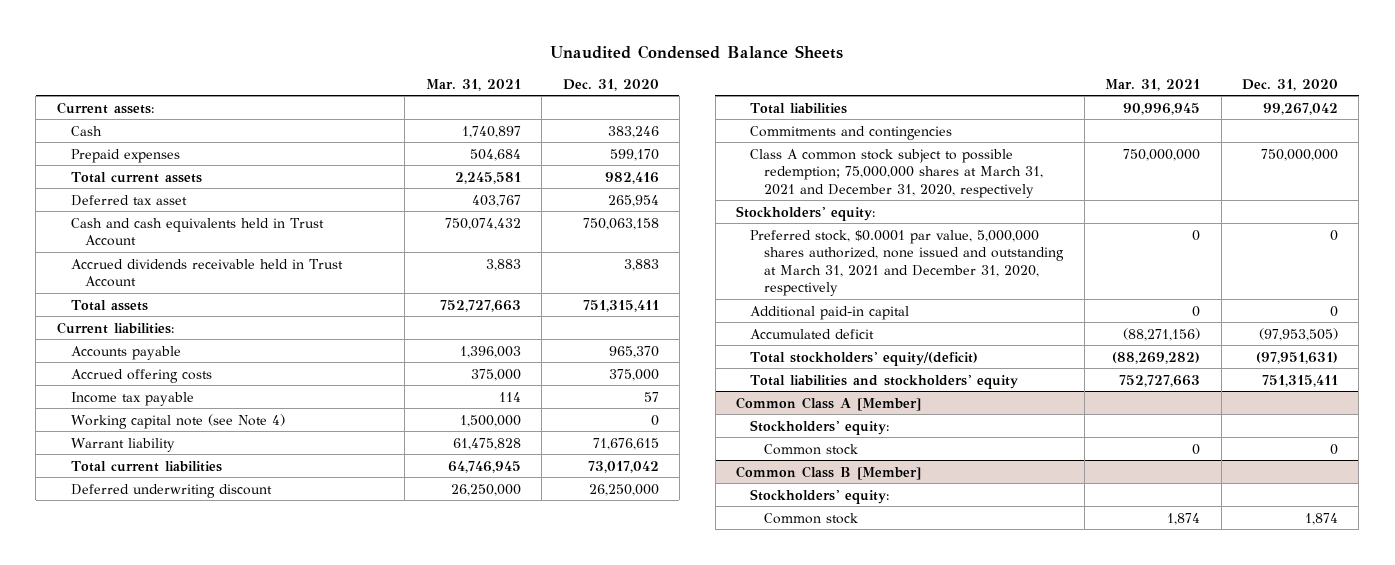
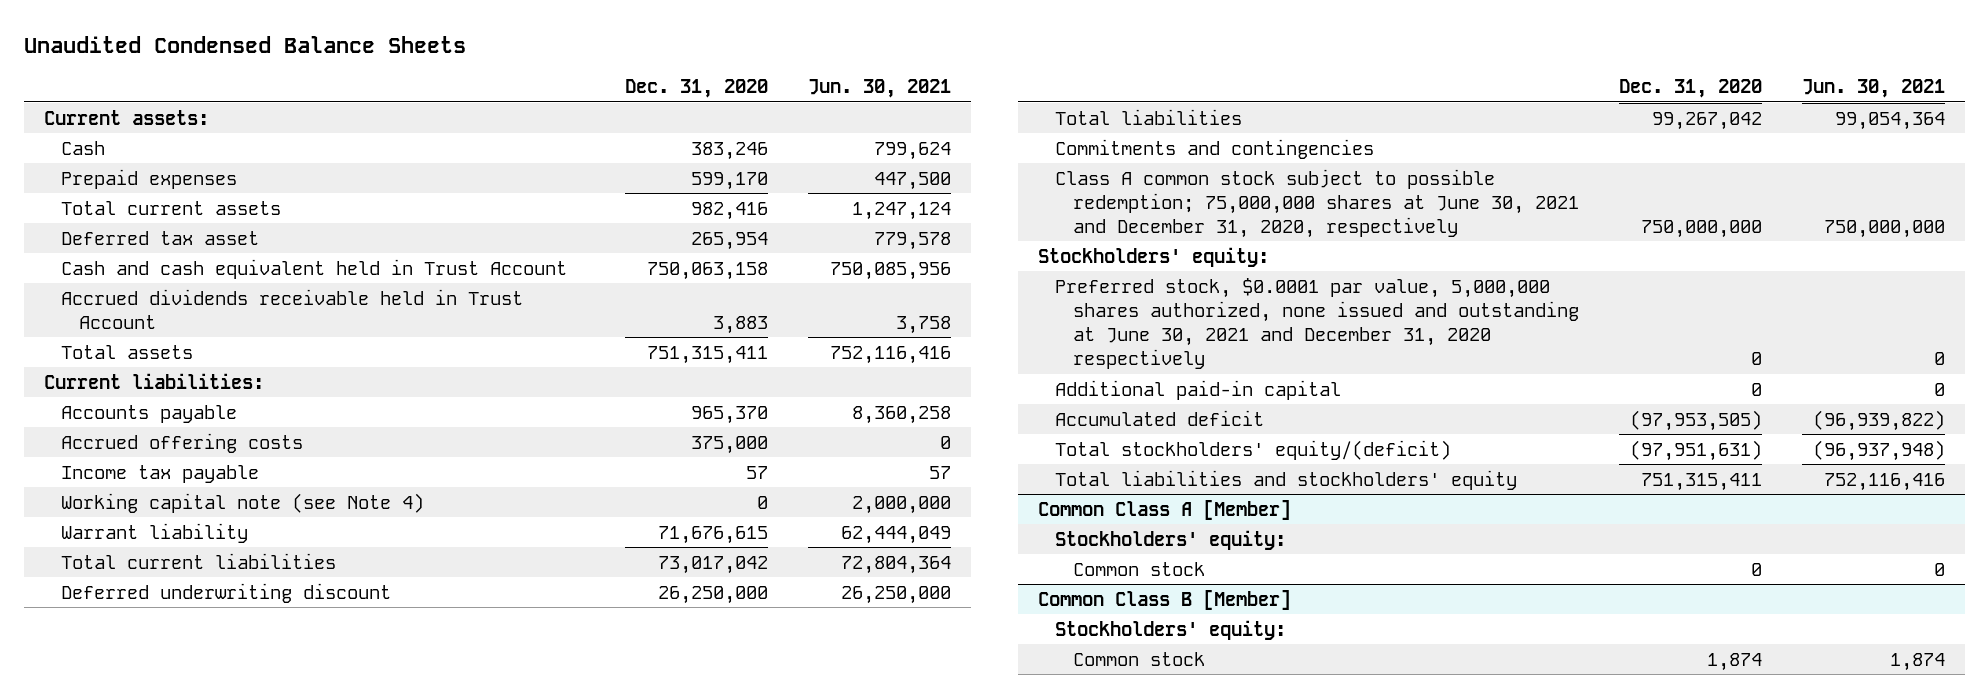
- | Mar. 31, 2021 | Dec. 31, 2020
+ | Dec. 31, 2020 | Jun. 30, 2021
- Cash and cash equivalents held in Trust Account | 750,074,432 | 750,063,158
+ Cash and cash equivalent held in Trust Account | 750,063,158 | 750,085,956
- Class A common stock subject to possible redemption; 75,000,000 shares at March 31, 2021 and December 31, 2020, respectively | 750,000,000 | 750,000,000
+ Class A common stock subject to possible redemption; 75,000,000 shares at June 30, 2021 and December 31, 2020, respectively | 750,000,000 | 750,000,000
- Preferred stock, $0.0001 par value, 5,000,000 shares authorized, none issued and outstanding at March 31, 2021 and December 31, 2020, respectively | 0 | 0
+ Preferred stock, $0.0001 par value, 5,000,000 shares authorized, none issued and outstanding at June 30, 2021 and December 31, 2020 respectively | 0 | 0

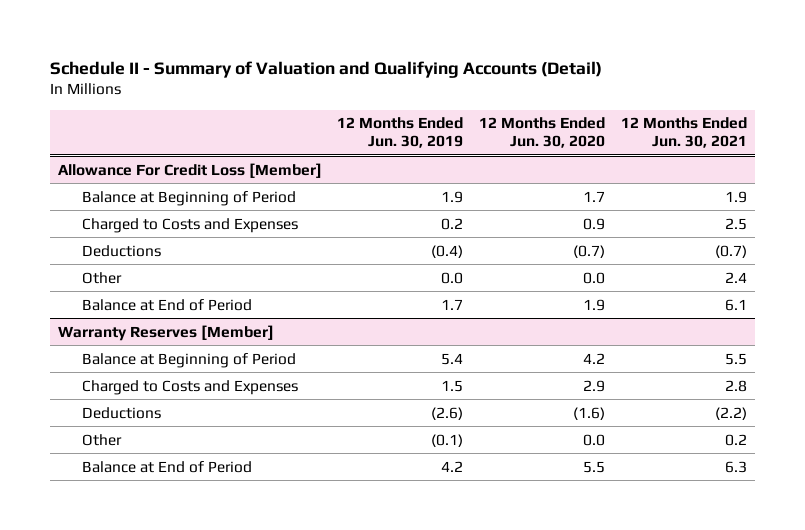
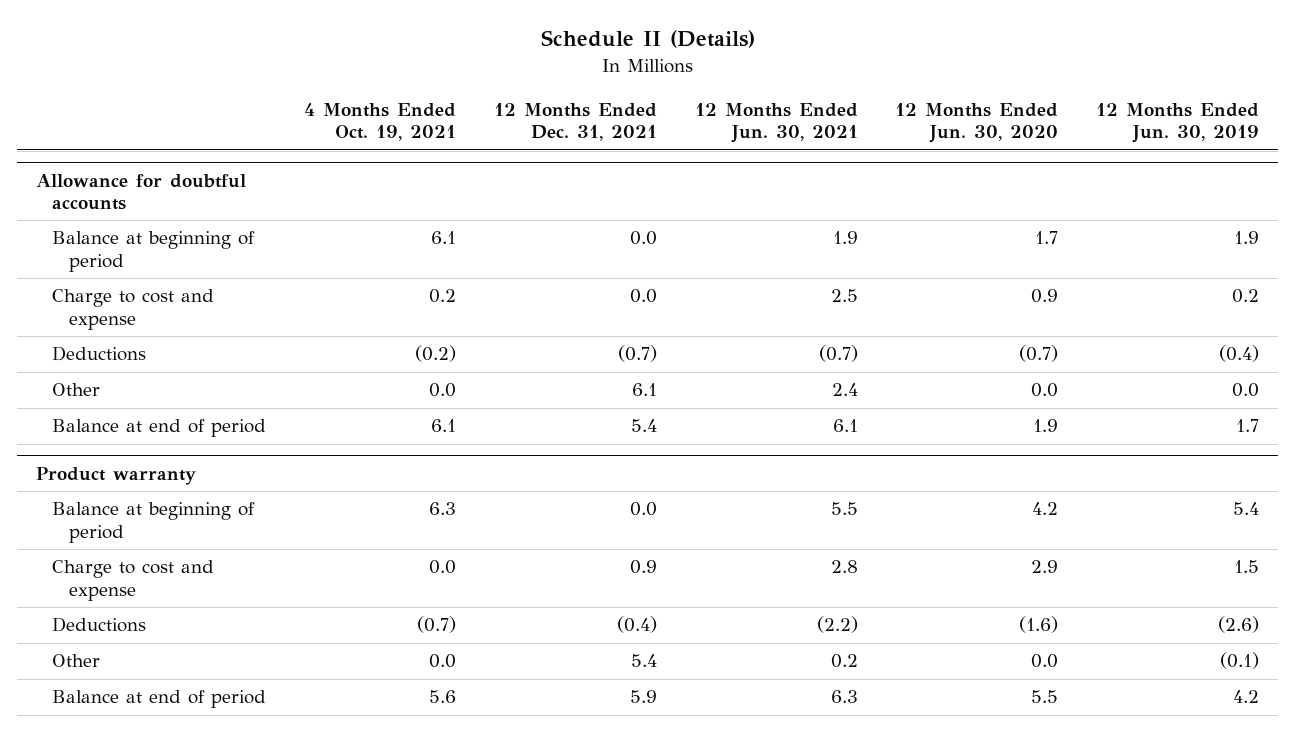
- Schedule II - Summary of Valuation and Qualifying Accounts (Detail)
+ Schedule II (Details)
- | 12 Months Ended Jun. 30, 2019 | 12 Months Ended Jun. 30, 2020 | 12 Months Ended Jun. 30, 2021
+ | 4 Months Ended Oct. 19, 2021 | 12 Months Ended Dec. 31, 2021 | 12 Months Ended Jun. 30, 2021 | 12 Months Ended Jun. 30, 2020 | 12 Months Ended Jun. 30, 2019
- Allowance For Credit Loss [Member]
- Balance at Beginning of Period | 1.9 | 1.7 | 1.9
- Charged to Costs and Expenses | 0.2 | 0.9 | 2.5
+ Allowance for doubtful accounts
+ Balance at beginning of period | 6.1 | 0.0 | 1.9 | 1.7 | 1.9
+ Charge to cost and expense | 0.2 | 0.0 | 2.5 | 0.9 | 0.2
- Balance at End of Period | 1.7 | 1.9 | 6.1
- Warranty Reserves [Member]
- Balance at Beginning of Period | 5.4 | 4.2 | 5.5
- Charged to Costs and Expenses | 1.5 | 2.9 | 2.8
+ Balance at end of period | 6.1 | 5.4 | 6.1 | 1.9 | 1.7
+ Product warranty
+ Balance at beginning of period | 6.3 | 0.0 | 5.5 | 4.2 | 5.4
+ Charge to cost and expense | 0.0 | 0.9 | 2.8 | 2.9 | 1.5
- Balance at End of Period | 4.2 | 5.5 | 6.3
+ Balance at end of period | 5.6 | 5.9 | 6.3 | 5.5 | 4.2

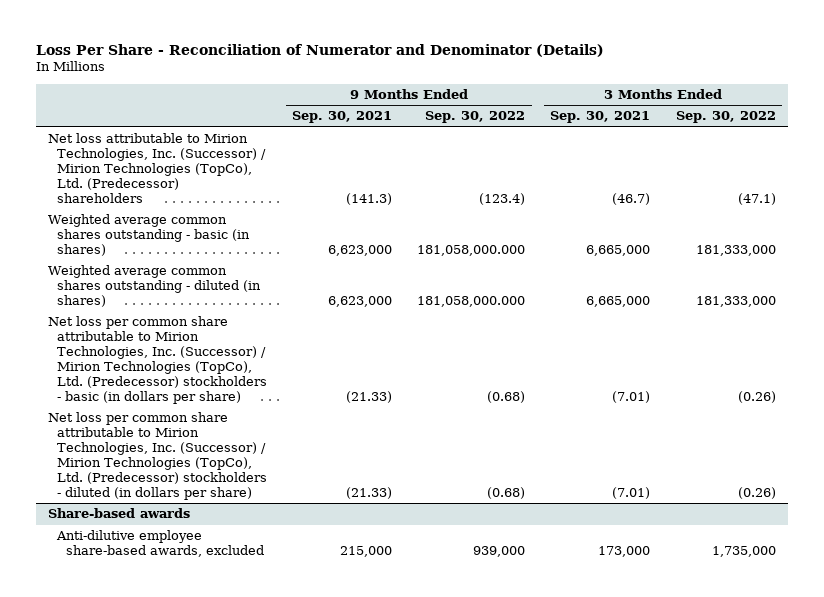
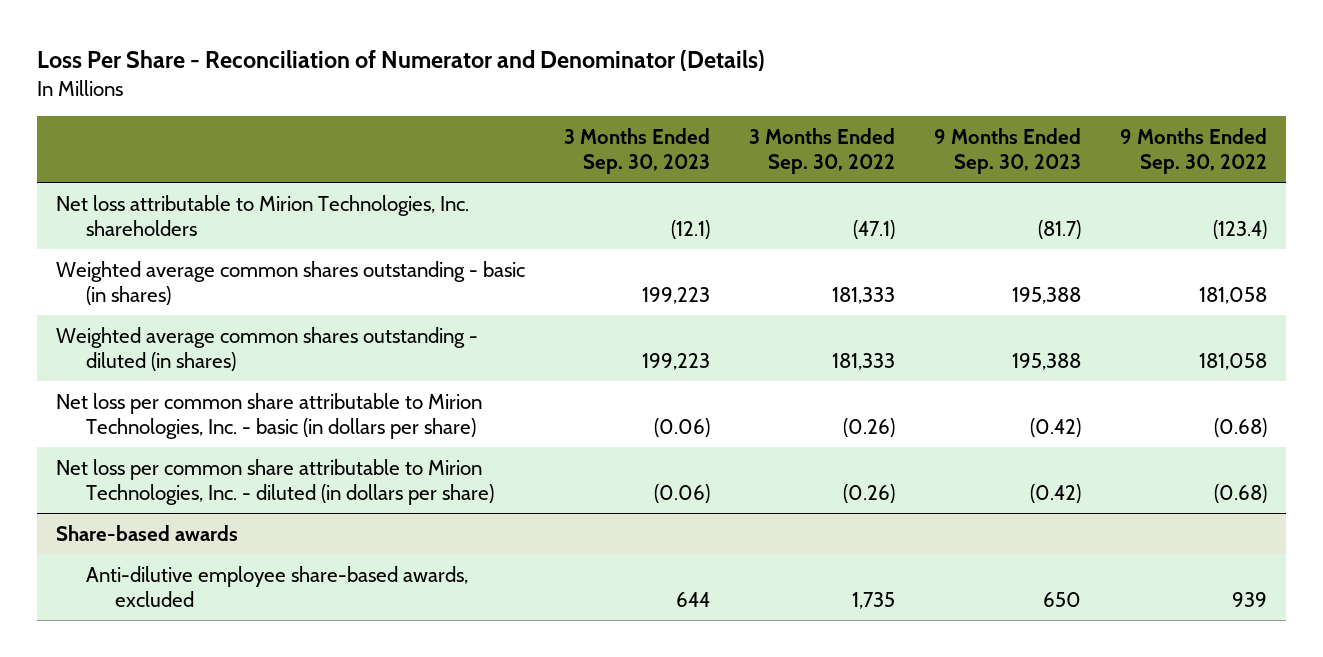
- | 9 Months Ended Sep. 30, 2021 | 9 Months Ended Sep. 30, 2022 | 3 Months Ended Sep. 30, 2021 | 3 Months Ended Sep. 30, 2022
+ | 3 Months Ended Sep. 30, 2023 | 3 Months Ended Sep. 30, 2022 | 9 Months Ended Sep. 30, 2023 | 9 Months Ended Sep. 30, 2022
- Net loss attributable to Mirion Technologies, Inc. (Successor) / Mirion Technologies (TopCo), Ltd. (Predecessor) shareholders | (141.3) | (123.4) | (46.7) | (47.1)
- Weighted average common shares outstanding - basic (in shares) | 6,623,000 | 181,058,000.000 | 6,665,000 | 181,333,000
- Weighted average common shares outstanding - diluted (in shares) | 6,623,000 | 181,058,000.000 | 6,665,000 | 181,333,000
- Net loss per common share attributable to Mirion Technologies, Inc. (Successor) / Mirion Technologies (TopCo), Ltd. (Predecessor) stockholders - basic (in dollars per share) | (21.33) | (0.68) | (7.01) | (0.26)
- Net loss per common share attributable to Mirion Technologies, Inc. (Successor) / Mirion Technologies (TopCo), Ltd. (Predecessor) stockholders - diluted (in dollars per share) | (21.33) | (0.68) | (7.01) | (0.26)
+ Net loss attributable to Mirion Technologies, Inc. shareholders | (12.1) | (47.1) | (81.7) | (123.4)
+ Weighted average common shares outstanding - basic (in shares) | 199,223 | 181,333 | 195,388 | 181,058
+ Weighted average common shares outstanding - diluted (in shares) | 199,223 | 181,333 | 195,388 | 181,058
+ Net loss per common share attributable to Mirion Technologies, Inc. - basic (in dollars per share) | (0.06) | (0.26) | (0.42) | (0.68)
+ Net loss per common share attributable to Mirion Technologies, Inc. - diluted (in dollars per share) | (0.06) | (0.26) | (0.42) | (0.68)
@ Share-based awards
- Anti-dilutive employee share-based awards, excluded | 215,000 | 939,000 | 173,000 | 1,735,000
+ Anti-dilutive employee share-based awards, excluded | 644 | 1,735 | 650 | 939

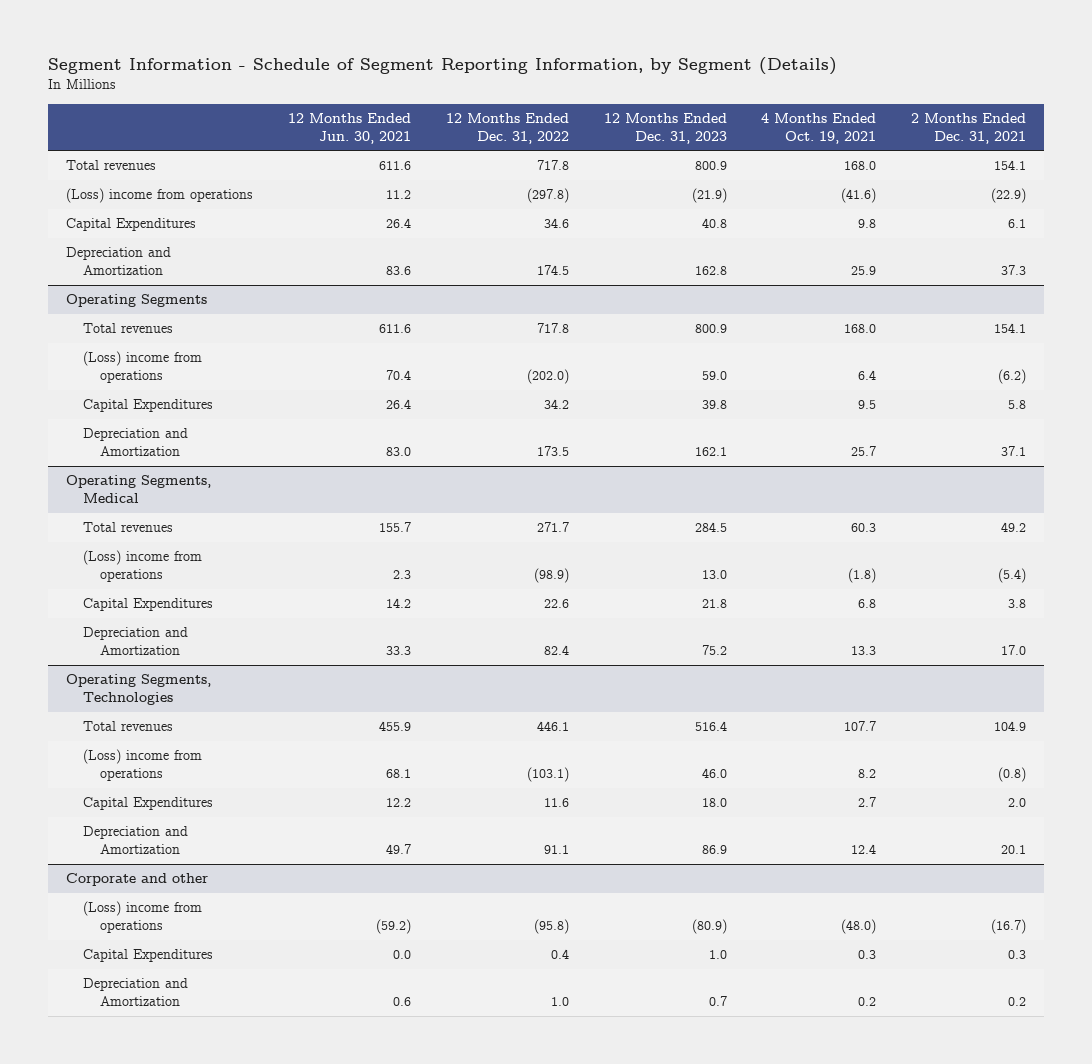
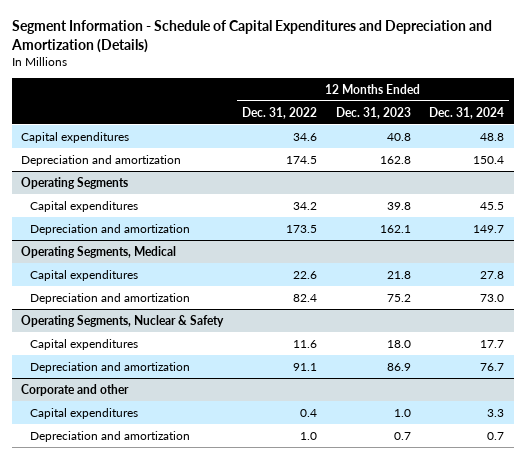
- Segment Information - Schedule of Segment Reporting Information, by Segment (Details)
+ Segment Information - Schedule of Capital Expenditures and Depreciation and Amortization (Details)
- | 12 Months Ended Jun. 30, 2021 | 12 Months Ended Dec. 31, 2022 | 12 Months Ended Dec. 31, 2023 | 4 Months Ended Oct. 19, 2021 | 2 Months Ended Dec. 31, 2021
+ | 12 Months Ended Dec. 31, 2022 | 12 Months Ended Dec. 31, 2023 | 12 Months Ended Dec. 31, 2024
- Total revenues | 611.6 | 717.8 | 800.9 | 168.0 | 154.1
- (Loss) income from operations | 11.2 | (297.8) | (21.9) | (41.6) | (22.9)
- Capital Expenditures | 26.4 | 34.6 | 40.8 | 9.8 | 6.1
- Depreciation and Amortization | 83.6 | 174.5 | 162.8 | 25.9 | 37.3
+ Capital expenditures | 34.6 | 40.8 | 48.8
+ Depreciation and amortization | 174.5 | 162.8 | 150.4
@ Operating Segments
- Total revenues | 611.6 | 717.8 | 800.9 | 168.0 | 154.1
- (Loss) income from operations | 70.4 | (202.0) | 59.0 | 6.4 | (6.2)
- Capital Expenditures | 26.4 | 34.2 | 39.8 | 9.5 | 5.8
- Depreciation and Amortization | 83.0 | 173.5 | 162.1 | 25.7 | 37.1
+ Capital expenditures | 34.2 | 39.8 | 45.5
+ Depreciation and amortization | 173.5 | 162.1 | 149.7
@ Operating Segments, Medical
- Total revenues | 155.7 | 271.7 | 284.5 | 60.3 | 49.2
- (Loss) income from operations | 2.3 | (98.9) | 13.0 | (1.8) | (5.4)
- Capital Expenditures | 14.2 | 22.6 | 21.8 | 6.8 | 3.8
- Depreciation and Amortization | 33.3 | 82.4 | 75.2 | 13.3 | 17.0
- Operating Segments, Technologies
- Total revenues | 455.9 | 446.1 | 516.4 | 107.7 | 104.9
- (Loss) income from operations | 68.1 | (103.1) | 46.0 | 8.2 | (0.8)
- Capital Expenditures | 12.2 | 11.6 | 18.0 | 2.7 | 2.0
- Depreciation and Amortization | 49.7 | 91.1 | 86.9 | 12.4 | 20.1
@ Operating Segments, Medical
+ Capital expenditures | 22.6 | 21.8 | 27.8
+ Depreciation and amortization | 82.4 | 75.2 | 73.0
+ Operating Segments, Nuclear & Safety
+ Capital expenditures | 11.6 | 18.0 | 17.7
+ Depreciation and amortization | 91.1 | 86.9 | 76.7
@ Corporate and other
- (Loss) income from operations | (59.2) | (95.8) | (80.9) | (48.0) | (16.7)
- Capital Expenditures | 0.0 | 0.4 | 1.0 | 0.3 | 0.3
- Depreciation and Amortization | 0.6 | 1.0 | 0.7 | 0.2 | 0.2
+ Capital expenditures | 0.4 | 1.0 | 3.3
+ Depreciation and amortization | 1.0 | 0.7 | 0.7

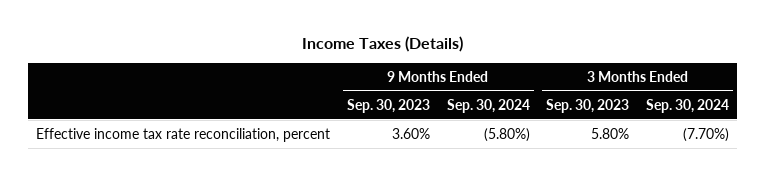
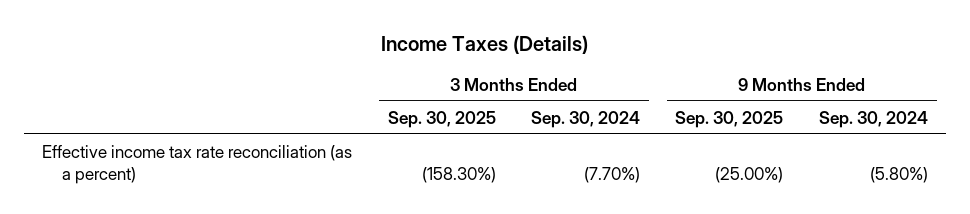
- | 9 Months Ended Sep. 30, 2023 | 9 Months Ended Sep. 30, 2024 | 3 Months Ended Sep. 30, 2023 | 3 Months Ended Sep. 30, 2024
+ | 3 Months Ended Sep. 30, 2025 | 3 Months Ended Sep. 30, 2024 | 9 Months Ended Sep. 30, 2025 | 9 Months Ended Sep. 30, 2024
- Effective income tax rate reconciliation, percent | 3.60% | (5.80%) | 5.80% | (7.70%)
+ Effective income tax rate reconciliation (as a percent) | (158.30%) | (7.70%) | (25.00%) | (5.80%)

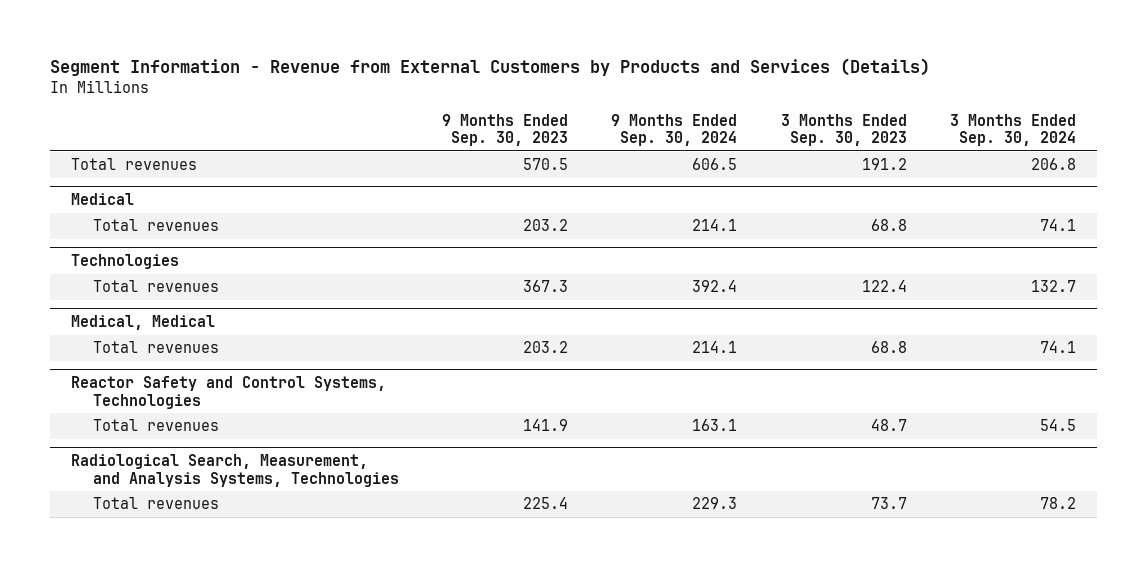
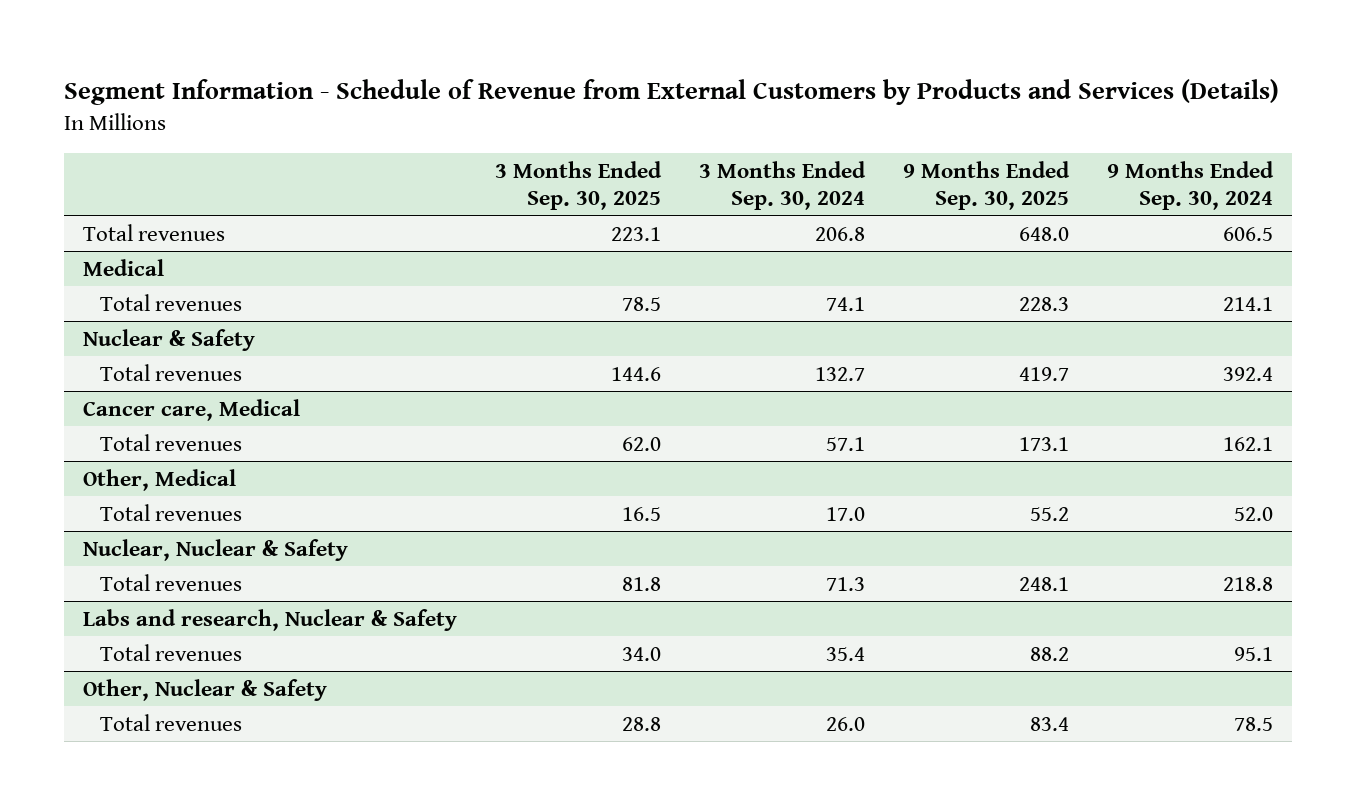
- Segment Information - Revenue from External Customers by Products and Services (Details)
+ Segment Information - Schedule of Revenue from External Customers by Products and Services (Details)
- | 9 Months Ended Sep. 30, 2023 | 9 Months Ended Sep. 30, 2024 | 3 Months Ended Sep. 30, 2023 | 3 Months Ended Sep. 30, 2024
+ | 3 Months Ended Sep. 30, 2025 | 3 Months Ended Sep. 30, 2024 | 9 Months Ended Sep. 30, 2025 | 9 Months Ended Sep. 30, 2024
- Technologies
+ Nuclear & Safety
- Medical, Medical
- Total revenues | 203.2 | 214.1 | 68.8 | 74.1
- Reactor Safety and Control Systems, Technologies
- Total revenues | 141.9 | 163.1 | 48.7 | 54.5
- Radiological Search, Measurement, and Analysis Systems, Technologies
- Total revenues | 225.4 | 229.3 | 73.7 | 78.2
+ Cancer care, Medical
+ Total revenues | 62.0 | 57.1 | 173.1 | 162.1
+ Other, Medical
+ Total revenues | 16.5 | 17.0 | 55.2 | 52.0
+ Nuclear, Nuclear & Safety
+ Total revenues | 81.8 | 71.3 | 248.1 | 218.8
+ Labs and research, Nuclear & Safety
+ Total revenues | 34.0 | 35.4 | 88.2 | 95.1
+ Other, Nuclear & Safety
+ Total revenues | 28.8 | 26.0 | 83.4 | 78.5

